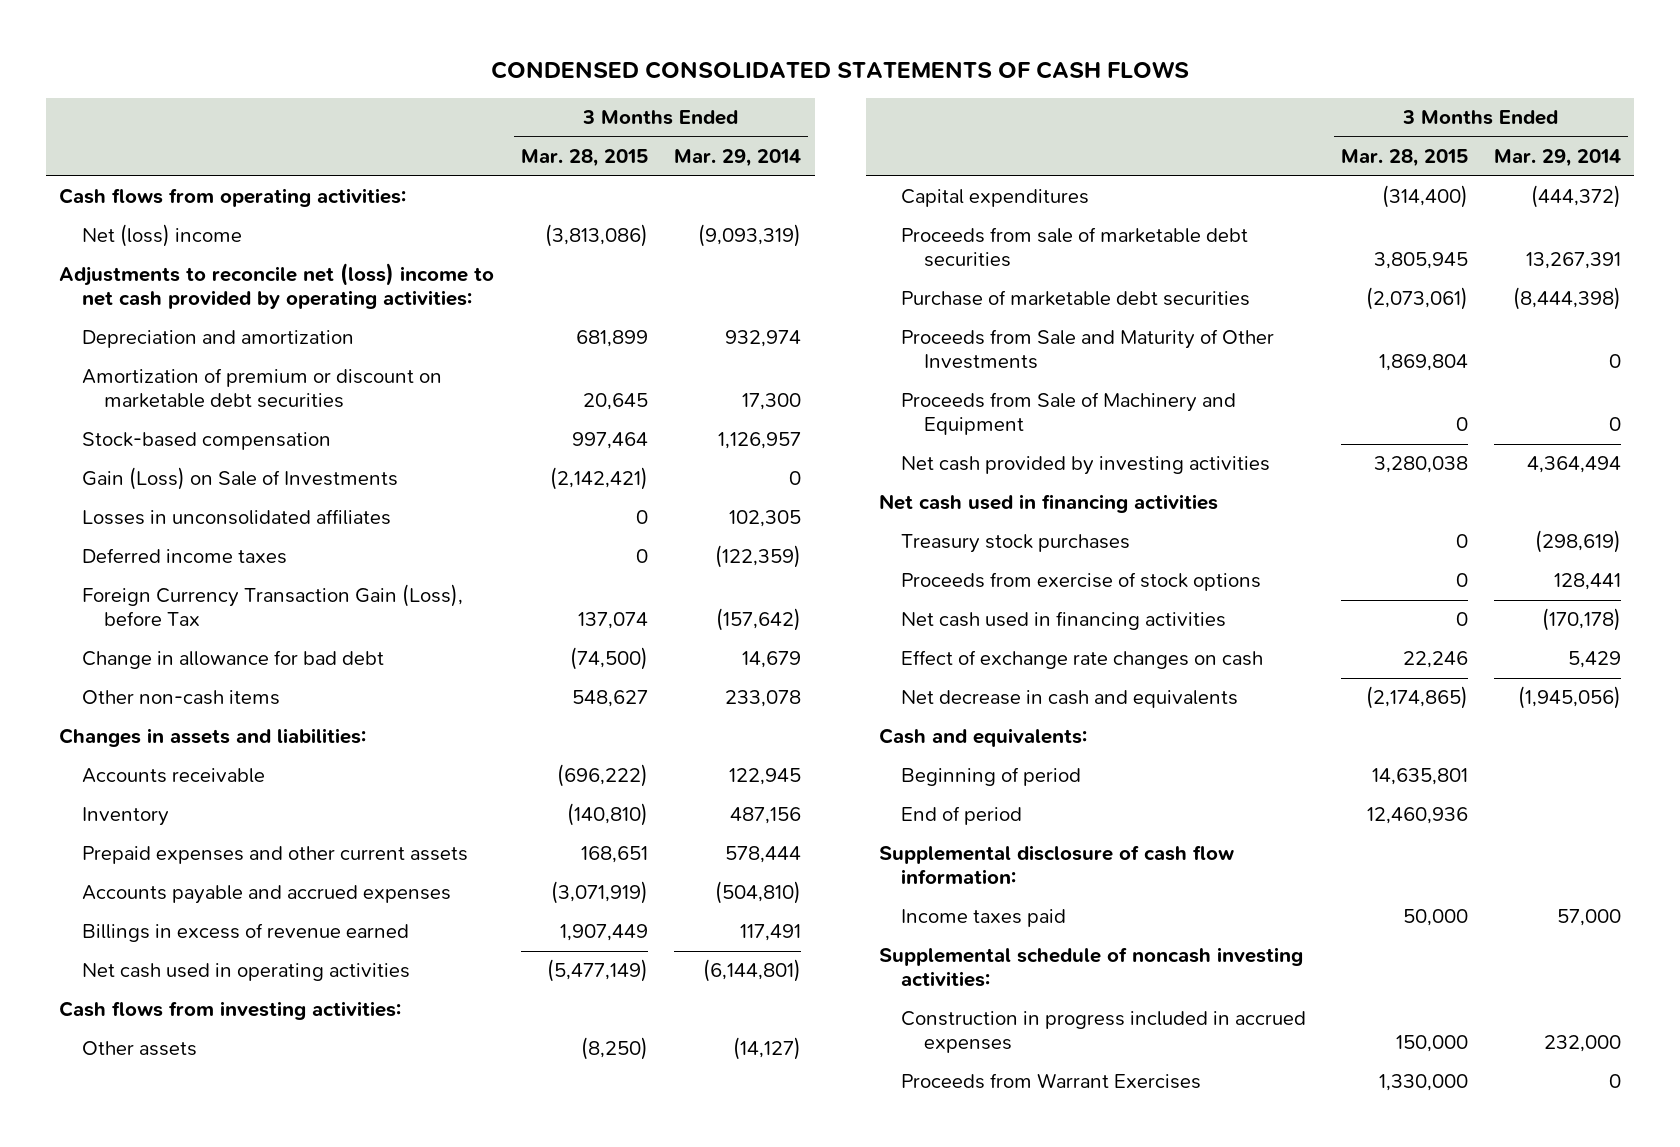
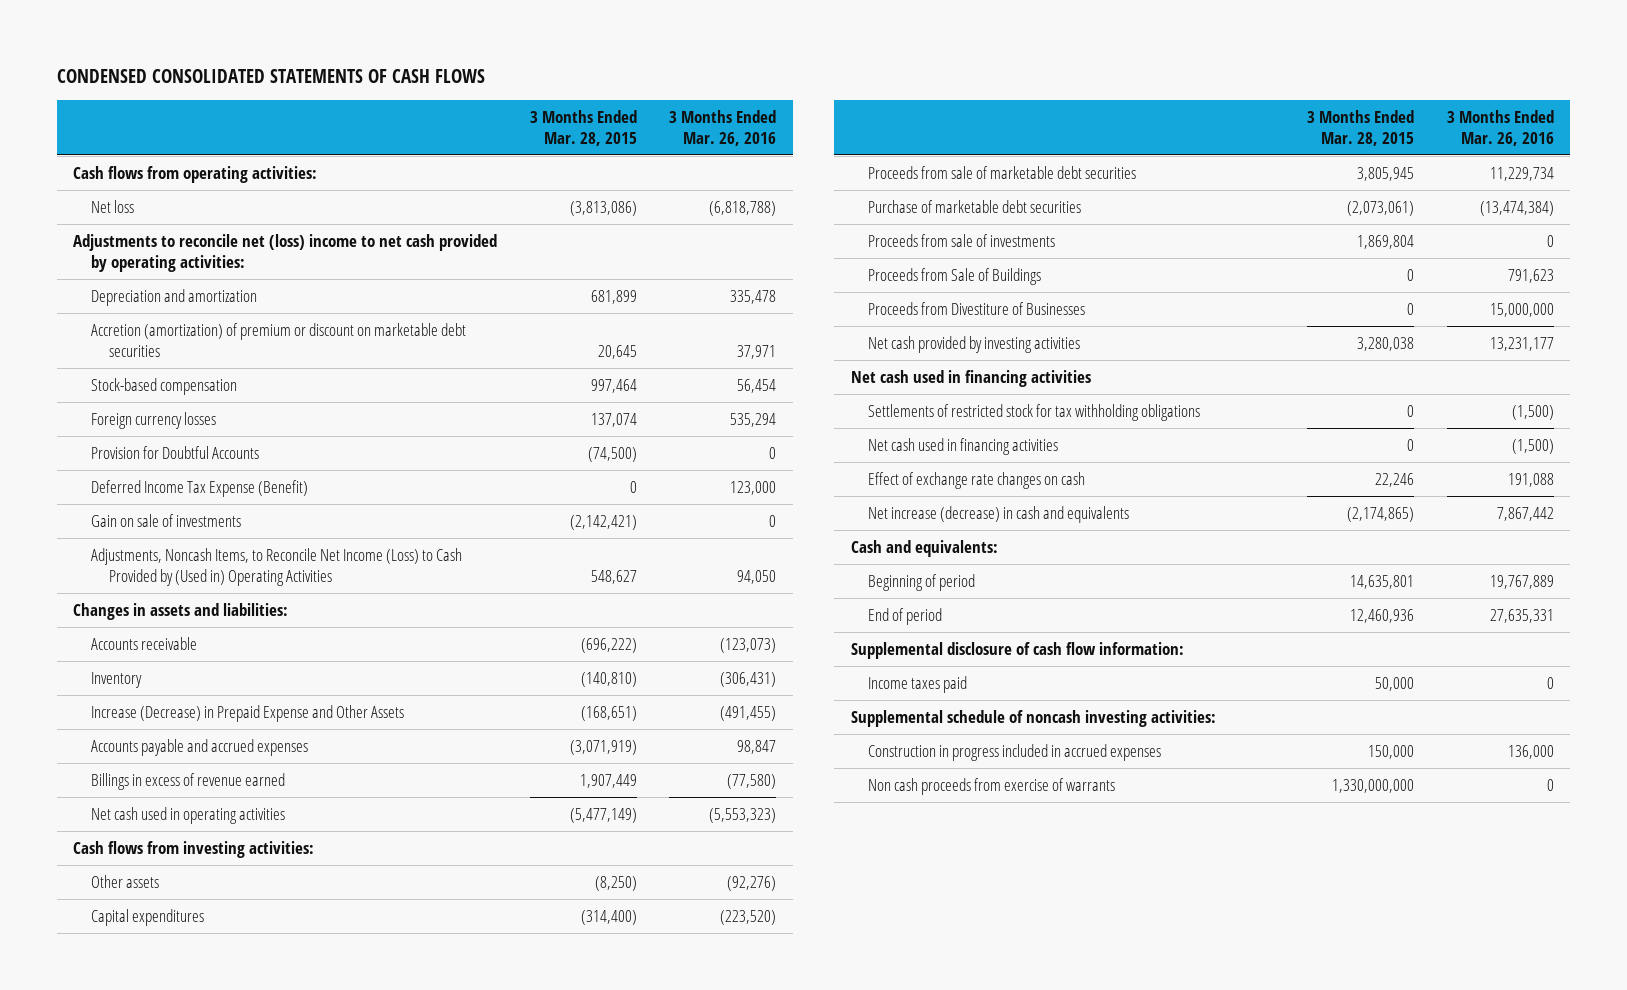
- | 3 Months Ended Mar. 28, 2015 | 3 Months Ended Mar. 29, 2014
+ | 3 Months Ended Mar. 28, 2015 | 3 Months Ended Mar. 26, 2016
- Net (loss) income | (3,813,086) | (9,093,319)
+ Net loss | (3,813,086) | (6,818,788)
- Amortization of premium or discount on marketable debt securities | 20,645 | 17,300
+ Accretion (amortization) of premium or discount on marketable debt securities | 20,645 | 37,971
- Gain (Loss) on Sale of Investments | (2,142,421) | 0
- Losses in unconsolidated affiliates | 0 | 102,305
- Deferred income taxes | 0 | (122,359)
- Foreign Currency Transaction Gain (Loss), before Tax | 137,074 | (157,642)
- Change in allowance for bad debt | (74,500) | 14,679
- Other non-cash items | 548,627 | 233,078
+ Foreign currency losses | 137,074 | 535,294
+ Provision for Doubtful Accounts | (74,500) | 0
+ Deferred Income Tax Expense (Benefit) | 0 | 123,000
+ Gain on sale of investments | (2,142,421) | 0
+ Adjustments, Noncash Items, to Reconcile Net Income (Loss) to Cash Provided by (Used in) Operating Activities | 548,627 | 94,050
- Prepaid expenses and other current assets | 168,651 | 578,444
+ Increase (Decrease) in Prepaid Expense and Other Assets | (168,651) | (491,455)
- Proceeds from Sale and Maturity of Other Investments | 1,869,804 | 0
- Proceeds from Sale of Machinery and Equipment | 0 | 0
+ Proceeds from sale of investments | 1,869,804 | 0
+ Proceeds from Sale of Buildings | 0 | 791,623
+ Proceeds from Divestiture of Businesses | 0 | 15,000,000
- Treasury stock purchases | 0 | (298,619)
- Proceeds from exercise of stock options | 0 | 128,441
+ Settlements of restricted stock for tax withholding obligations | 0 | (1,500)
- Net decrease in cash and equivalents | (2,174,865) | (1,945,056)
+ Net increase (decrease) in cash and equivalents | (2,174,865) | 7,867,442
- Proceeds from Warrant Exercises | 1,330,000 | 0
+ Non cash proceeds from exercise of warrants | 1,330,000,000 | 0

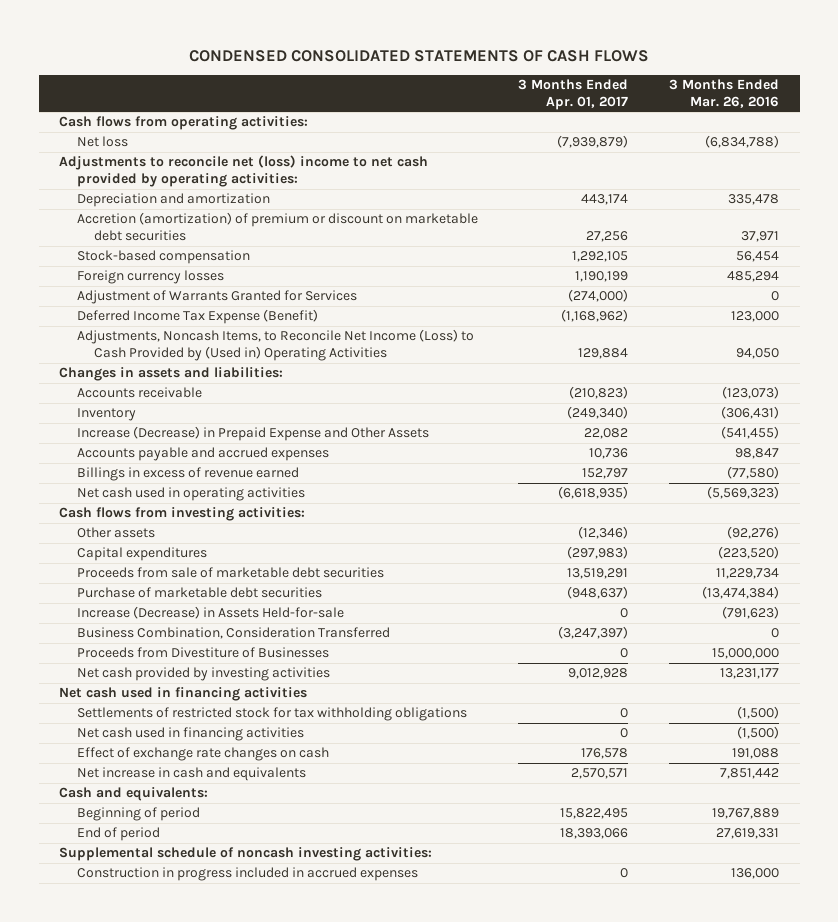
- | 3 Months Ended Mar. 28, 2015 | 3 Months Ended Mar. 26, 2016
+ | 3 Months Ended Apr. 01, 2017 | 3 Months Ended Mar. 26, 2016
- Net loss | (3,813,086) | (6,818,788)
+ Net loss | (7,939,879) | (6,834,788)
- Foreign currency losses | 137,074 | 535,294
- Provision for Doubtful Accounts | (74,500) | 0
+ Foreign currency losses | 1,190,199 | 485,294
+ Adjustment of Warrants Granted for Services | (274,000) | 0
- Gain on sale of investments | (2,142,421) | 0
- Increase (Decrease) in Prepaid Expense and Other Assets | (168,651) | (491,455)
+ Increase (Decrease) in Prepaid Expense and Other Assets | 22,082 | (541,455)
- Net cash used in operating activities | (5,477,149) | (5,553,323)
+ Net cash used in operating activities | (6,618,935) | (5,569,323)
- Proceeds from sale of investments | 1,869,804 | 0
- Proceeds from Sale of Buildings | 0 | 791,623
+ Increase (Decrease) in Assets Held-for-sale | 0 | (791,623)
+ Business Combination, Consideration Transferred | (3,247,397) | 0
- Net increase (decrease) in cash and equivalents | (2,174,865) | 7,867,442
+ Net increase in cash and equivalents | 2,570,571 | 7,851,442
- End of period | 12,460,936 | 27,635,331
- Supplemental disclosure of cash flow information:
- Income taxes paid | 50,000 | 0
+ End of period | 18,393,066 | 27,619,331
- Non cash proceeds from exercise of warrants | 1,330,000,000 | 0

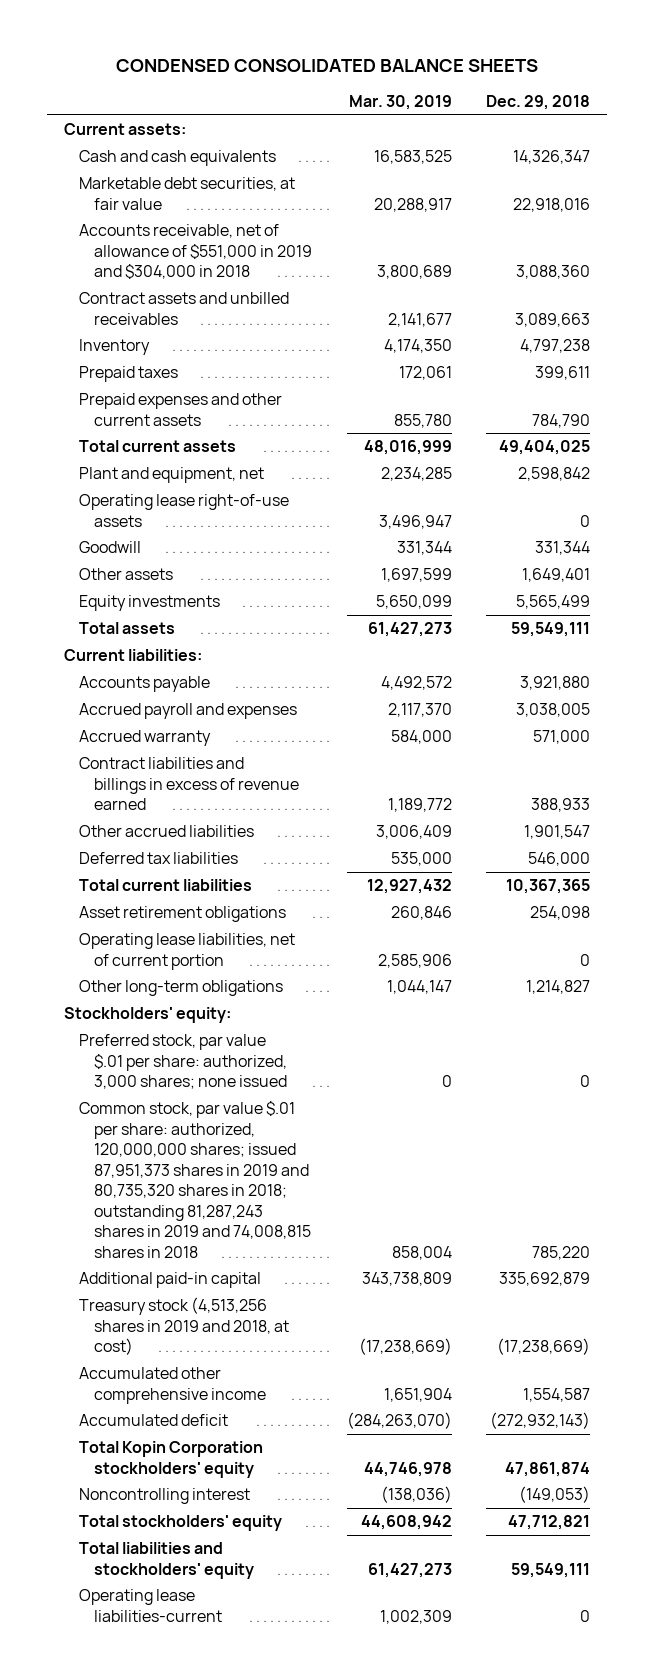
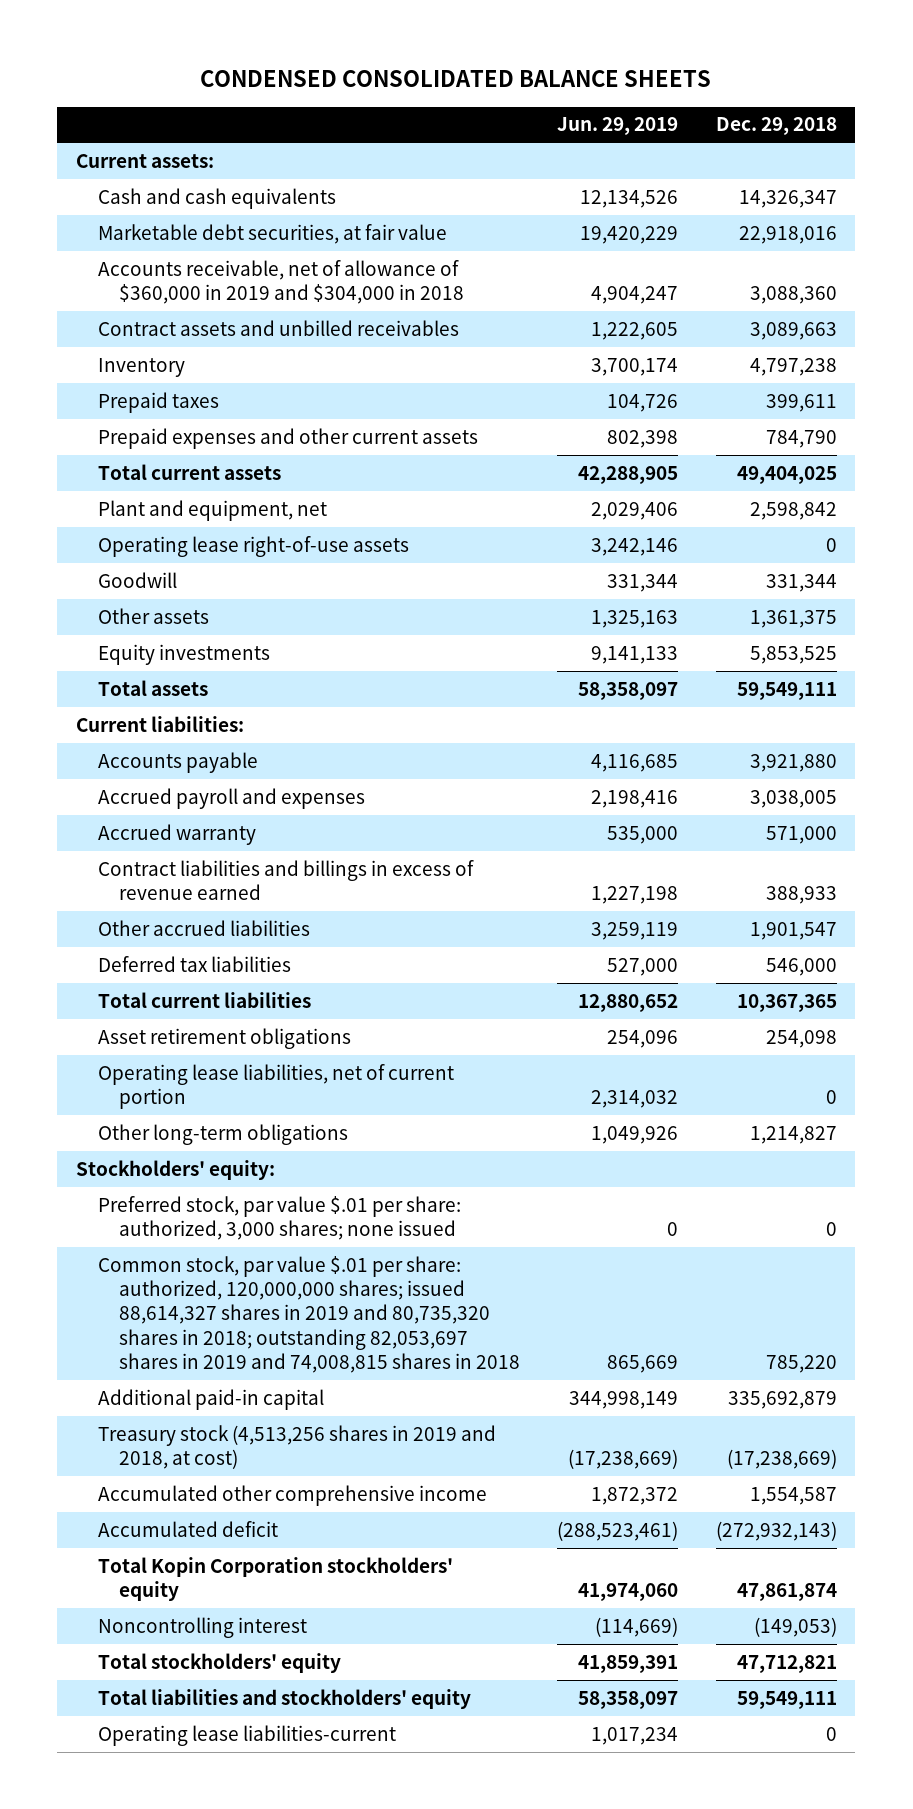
- | Mar. 30, 2019 | Dec. 29, 2018
+ | Jun. 29, 2019 | Dec. 29, 2018
- Accounts receivable, net of allowance of $551,000 in 2019 and $304,000 in 2018 | 3,800,689 | 3,088,360
+ Accounts receivable, net of allowance of $360,000 in 2019 and $304,000 in 2018 | 4,904,247 | 3,088,360
- Other assets | 1,697,599 | 1,649,401
- Equity investments | 5,650,099 | 5,565,499
+ Other assets | 1,325,163 | 1,361,375
+ Equity investments | 9,141,133 | 5,853,525
- Common stock, par value $.01 per share: authorized, 120,000,000 shares; issued 87,951,373 shares in 2019 and 80,735,320 shares in 2018; outstanding 81,287,243 shares in 2019 and 74,008,815 shares in 2018 | 858,004 | 785,220
+ Common stock, par value $.01 per share: authorized, 120,000,000 shares; issued 88,614,327 shares in 2019 and 80,735,320 shares in 2018; outstanding 82,053,697 shares in 2019 and 74,008,815 shares in 2018 | 865,669 | 785,220

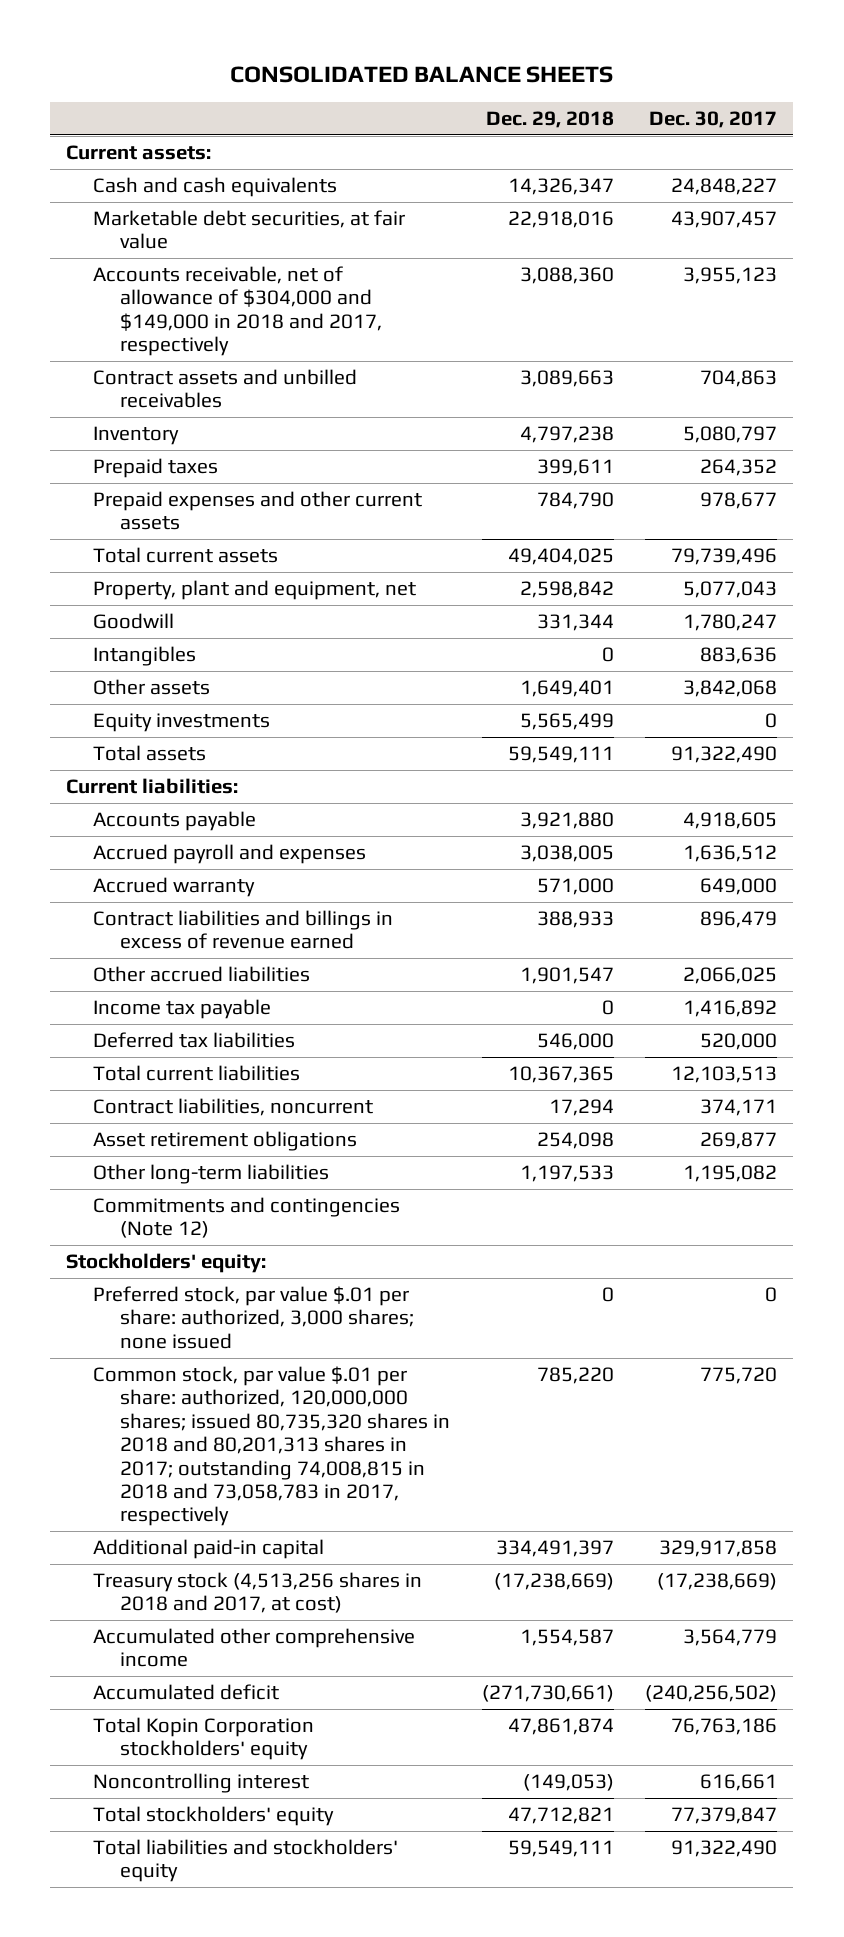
- CONDENSED CONSOLIDATED BALANCE SHEETS
+ CONSOLIDATED BALANCE SHEETS
- | Jun. 29, 2019 | Dec. 29, 2018
+ | Dec. 29, 2018 | Dec. 30, 2017
- Accounts receivable, net of allowance of $360,000 in 2019 and $304,000 in 2018 | 4,904,247 | 3,088,360
+ Accounts receivable, net of allowance of $304,000 and $149,000 in 2018 and 2017, respectively | 3,088,360 | 3,955,123
- Plant and equipment, net | 2,029,406 | 2,598,842
- Operating lease right-of-use assets | 3,242,146 | 0
+ Property, plant and equipment, net | 2,598,842 | 5,077,043
- Other assets | 1,325,163 | 1,361,375
- Equity investments | 9,141,133 | 5,853,525
+ Intangibles | 0 | 883,636
+ Other assets | 1,649,401 | 3,842,068
+ Equity investments | 5,565,499 | 0
+ Income tax payable | 0 | 1,416,892
+ Contract liabilities, noncurrent | 17,294 | 374,171
- Operating lease liabilities, net of current portion | 2,314,032 | 0
- Other long-term obligations | 1,049,926 | 1,214,827
+ Other long-term liabilities | 1,197,533 | 1,195,082
+ Commitments and contingencies (Note 12)
- Common stock, par value $.01 per share: authorized, 120,000,000 shares; issued 88,614,327 shares in 2019 and 80,735,320 shares in 2018; outstanding 82,053,697 shares in 2019 and 74,008,815 shares in 2018 | 865,669 | 785,220
- Additional paid-in capital | 344,998,149 | 335,692,879
- Treasury stock (4,513,256 shares in 2019 and 2018, at cost) | (17,238,669) | (17,238,669)
+ Common stock, par value $.01 per share: authorized, 120,000,000 shares; issued 80,735,320 shares in 2018 and 80,201,313 shares in 2017; outstanding 74,008,815 in 2018 and 73,058,783 in 2017, respectively | 785,220 | 775,720
+ Additional paid-in capital | 334,491,397 | 329,917,858
+ Treasury stock (4,513,256 shares in 2018 and 2017, at cost) | (17,238,669) | (17,238,669)
- Accumulated deficit | (288,523,461) | (272,932,143)
+ Accumulated deficit | (271,730,661) | (240,256,502)
- Operating lease liabilities-current | 1,017,234 | 0

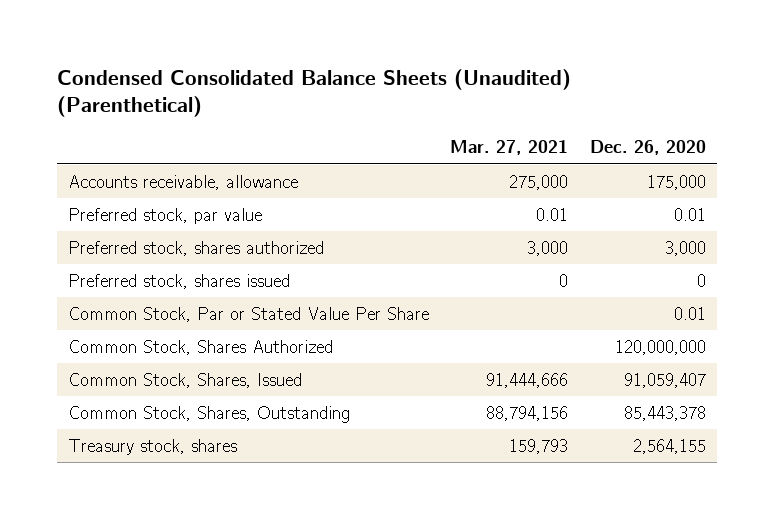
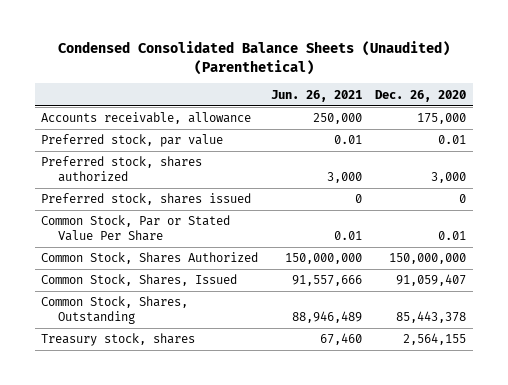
- | Mar. 27, 2021 | Dec. 26, 2020
+ | Jun. 26, 2021 | Dec. 26, 2020
- Common Stock, Shares Authorized | | 120,000,000
+ Common Stock, Shares Authorized | 150,000,000 | 150,000,000

